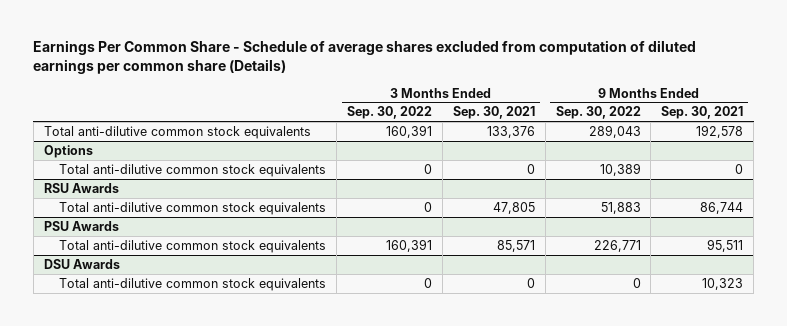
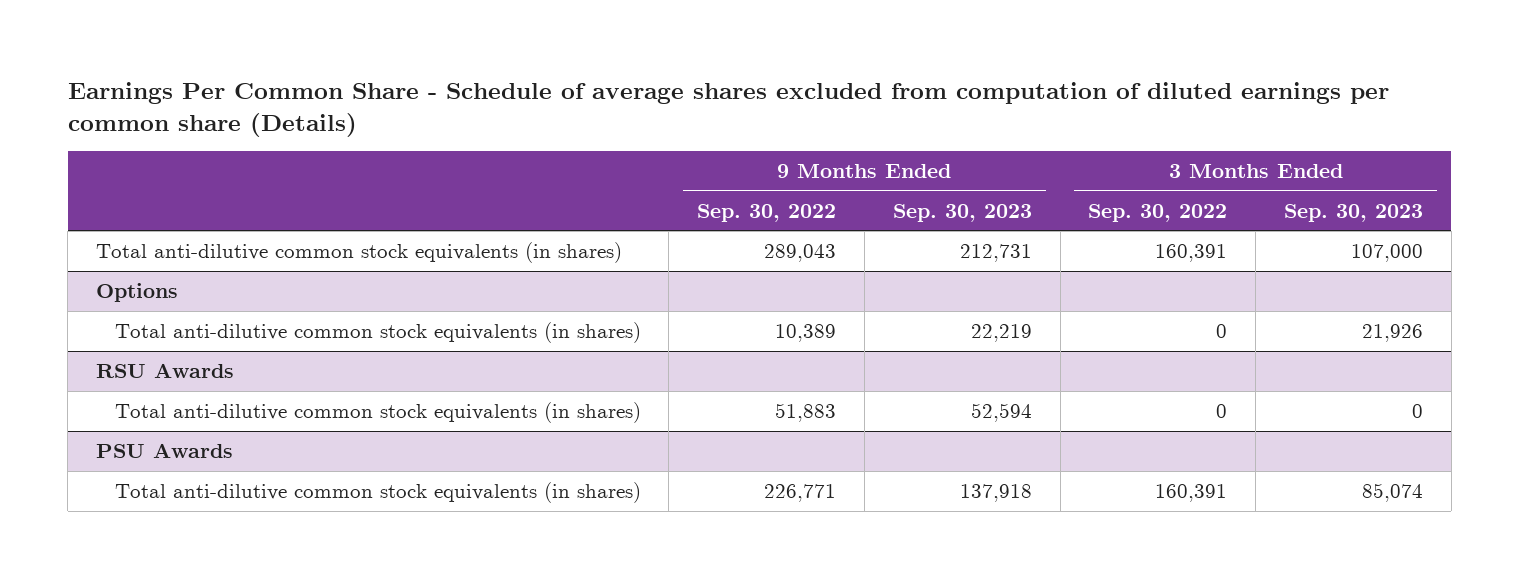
- | 3 Months Ended Sep. 30, 2022 | 3 Months Ended Sep. 30, 2021 | 9 Months Ended Sep. 30, 2022 | 9 Months Ended Sep. 30, 2021
+ | 9 Months Ended Sep. 30, 2022 | 9 Months Ended Sep. 30, 2023 | 3 Months Ended Sep. 30, 2022 | 3 Months Ended Sep. 30, 2023
- Total anti-dilutive common stock equivalents | 160,391 | 133,376 | 289,043 | 192,578
+ Total anti-dilutive common stock equivalents (in shares) | 289,043 | 212,731 | 160,391 | 107,000
@ Options
- Total anti-dilutive common stock equivalents | 0 | 0 | 10,389 | 0
+ Total anti-dilutive common stock equivalents (in shares) | 10,389 | 22,219 | 0 | 21,926
@ RSU Awards
- Total anti-dilutive common stock equivalents | 0 | 47,805 | 51,883 | 86,744
+ Total anti-dilutive common stock equivalents (in shares) | 51,883 | 52,594 | 0 | 0
@ PSU Awards
- Total anti-dilutive common stock equivalents | 160,391 | 85,571 | 226,771 | 95,511
- DSU Awards
- Total anti-dilutive common stock equivalents | 0 | 0 | 0 | 10,323
@ PSU Awards
+ Total anti-dilutive common stock equivalents (in shares) | 226,771 | 137,918 | 160,391 | 85,074

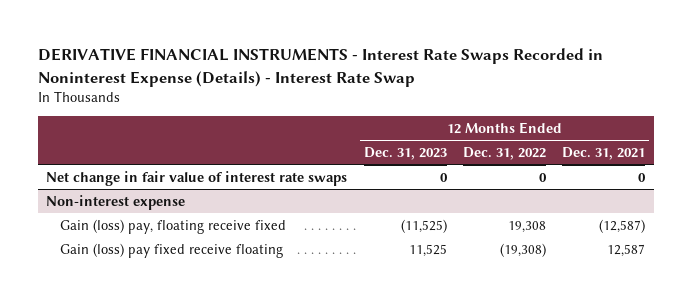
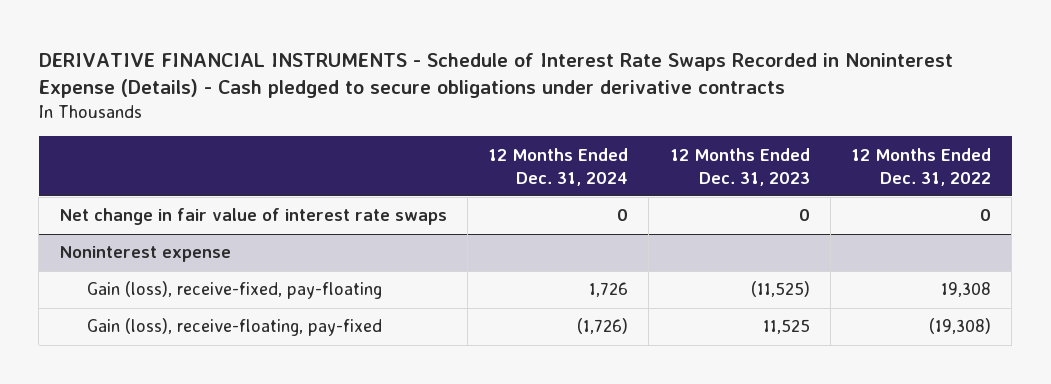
- DERIVATIVE FINANCIAL INSTRUMENTS - Interest Rate Swaps Recorded in Noninterest Expense (Details) - Interest Rate Swap
+ DERIVATIVE FINANCIAL INSTRUMENTS - Schedule of Interest Rate Swaps Recorded in Noninterest Expense (Details) - Cash pledged to secure obligations under derivative contracts
- | 12 Months Ended Dec. 31, 2023 | 12 Months Ended Dec. 31, 2022 | 12 Months Ended Dec. 31, 2021
+ | 12 Months Ended Dec. 31, 2024 | 12 Months Ended Dec. 31, 2023 | 12 Months Ended Dec. 31, 2022
- Non-interest expense
- Gain (loss) pay, floating receive fixed | (11,525) | 19,308 | (12,587)
- Gain (loss) pay fixed receive floating | 11,525 | (19,308) | 12,587
+ Noninterest expense
+ Gain (loss), receive-fixed, pay-floating | 1,726 | (11,525) | 19,308
+ Gain (loss), receive-floating, pay-fixed | (1,726) | 11,525 | (19,308)

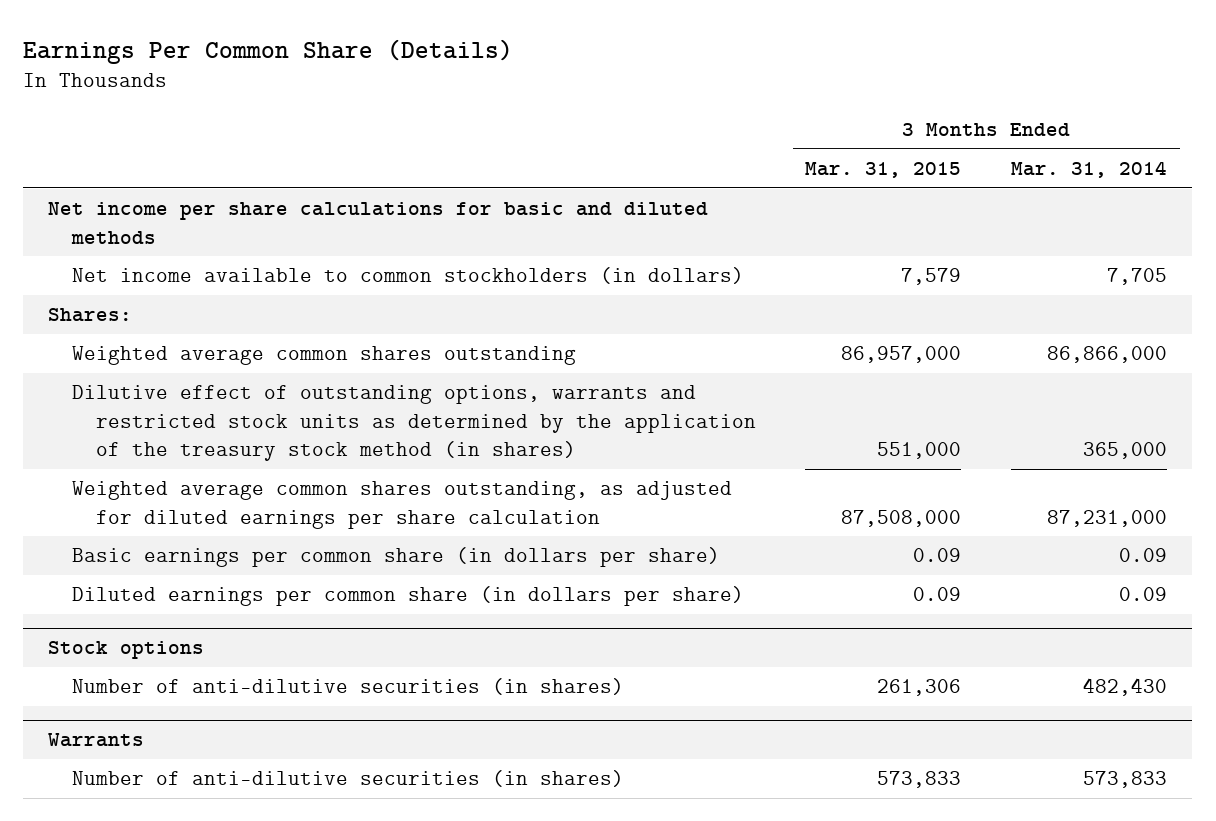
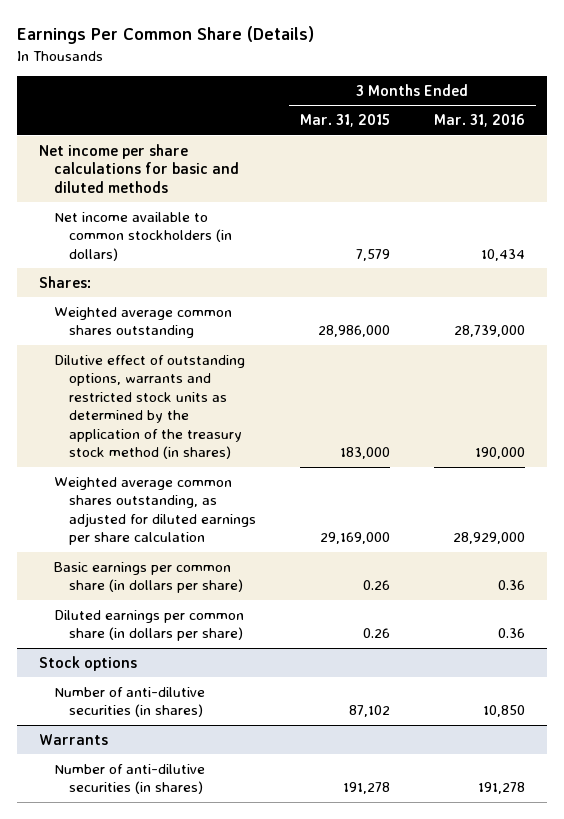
- | 3 Months Ended Mar. 31, 2015 | 3 Months Ended Mar. 31, 2014
+ | 3 Months Ended Mar. 31, 2015 | 3 Months Ended Mar. 31, 2016
- Weighted average common shares outstanding | 86,957,000 | 86,866,000
- Dilutive effect of outstanding options, warrants and restricted stock units as determined by the application of the treasury stock method (in shares) | 551,000 | 365,000
- Weighted average common shares outstanding, as adjusted for diluted earnings per share calculation | 87,508,000 | 87,231,000
- Basic earnings per common share (in dollars per share) | 0.09 | 0.09
- Diluted earnings per common share (in dollars per share) | 0.09 | 0.09
+ Weighted average common shares outstanding | 28,986,000 | 28,739,000
+ Dilutive effect of outstanding options, warrants and restricted stock units as determined by the application of the treasury stock method (in shares) | 183,000 | 190,000
+ Weighted average common shares outstanding, as adjusted for diluted earnings per share calculation | 29,169,000 | 28,929,000
+ Basic earnings per common share (in dollars per share) | 0.26 | 0.36
+ Diluted earnings per common share (in dollars per share) | 0.26 | 0.36
@ Stock options
- Number of anti-dilutive securities (in shares) | 261,306 | 482,430
+ Number of anti-dilutive securities (in shares) | 87,102 | 10,850
@ Warrants
- Number of anti-dilutive securities (in shares) | 573,833 | 573,833
+ Number of anti-dilutive securities (in shares) | 191,278 | 191,278

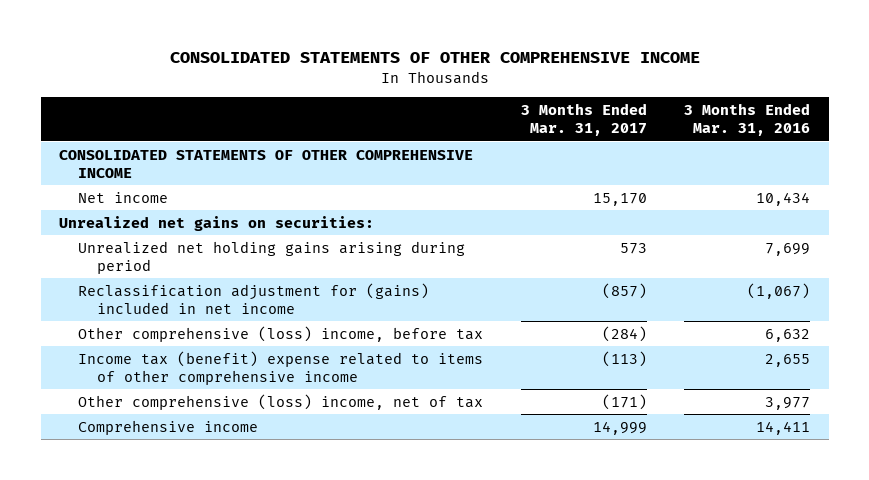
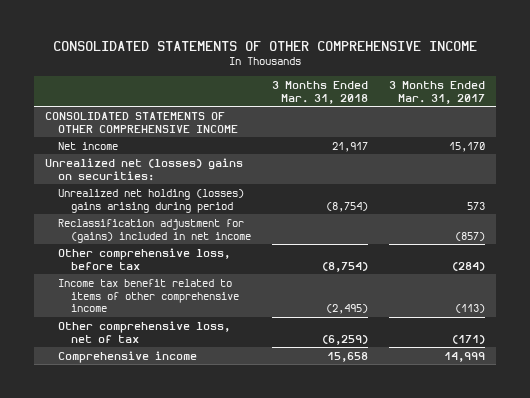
- | 3 Months Ended Mar. 31, 2017 | 3 Months Ended Mar. 31, 2016
+ | 3 Months Ended Mar. 31, 2018 | 3 Months Ended Mar. 31, 2017
- Unrealized net gains on securities:
- Unrealized net holding gains arising during period | 573 | 7,699
+ Unrealized net (losses) gains on securities:
+ Unrealized net holding (losses) gains arising during period | (8,754) | 573
- Other comprehensive (loss) income, before tax | (284) | 6,632
- Income tax (benefit) expense related to items of other comprehensive income | (113) | 2,655
- Other comprehensive (loss) income, net of tax | (171) | 3,977
+ Other comprehensive loss, before tax | (8,754) | (284)
+ Income tax benefit related to items of other comprehensive income | (2,495) | (113)
+ Other comprehensive loss, net of tax | (6,259) | (171)

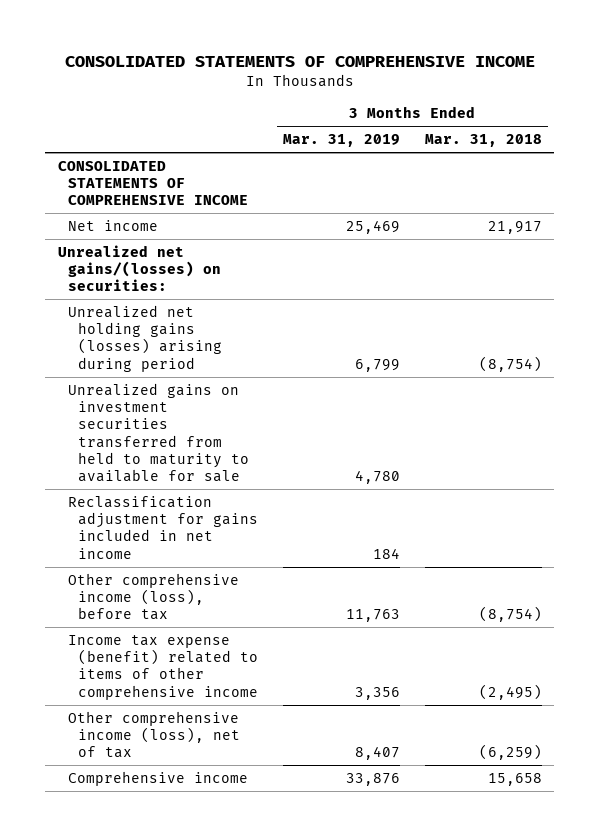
- CONSOLIDATED STATEMENTS OF OTHER COMPREHENSIVE INCOME
+ CONSOLIDATED STATEMENTS OF COMPREHENSIVE INCOME
- | 3 Months Ended Mar. 31, 2018 | 3 Months Ended Mar. 31, 2017
+ | 3 Months Ended Mar. 31, 2019 | 3 Months Ended Mar. 31, 2018
- CONSOLIDATED STATEMENTS OF OTHER COMPREHENSIVE INCOME
+ CONSOLIDATED STATEMENTS OF COMPREHENSIVE INCOME
- Unrealized net (losses) gains on securities:
- Unrealized net holding (losses) gains arising during period | (8,754) | 573
- Reclassification adjustment for (gains) included in net income | | (857)
- Other comprehensive loss, before tax | (8,754) | (284)
- Income tax benefit related to items of other comprehensive income | (2,495) | (113)
- Other comprehensive loss, net of tax | (6,259) | (171)
+ Unrealized net gains/(losses) on securities:
+ Unrealized net holding gains (losses) arising during period | 6,799 | (8,754)
+ Unrealized gains on investment securities transferred from held to maturity to available for sale | 4,780 |
+ Reclassification adjustment for gains included in net income | 184 |
+ Other comprehensive income (loss), before tax | 11,763 | (8,754)
+ Income tax expense (benefit) related to items of other comprehensive income | 3,356 | (2,495)
+ Other comprehensive income (loss), net of tax | 8,407 | (6,259)

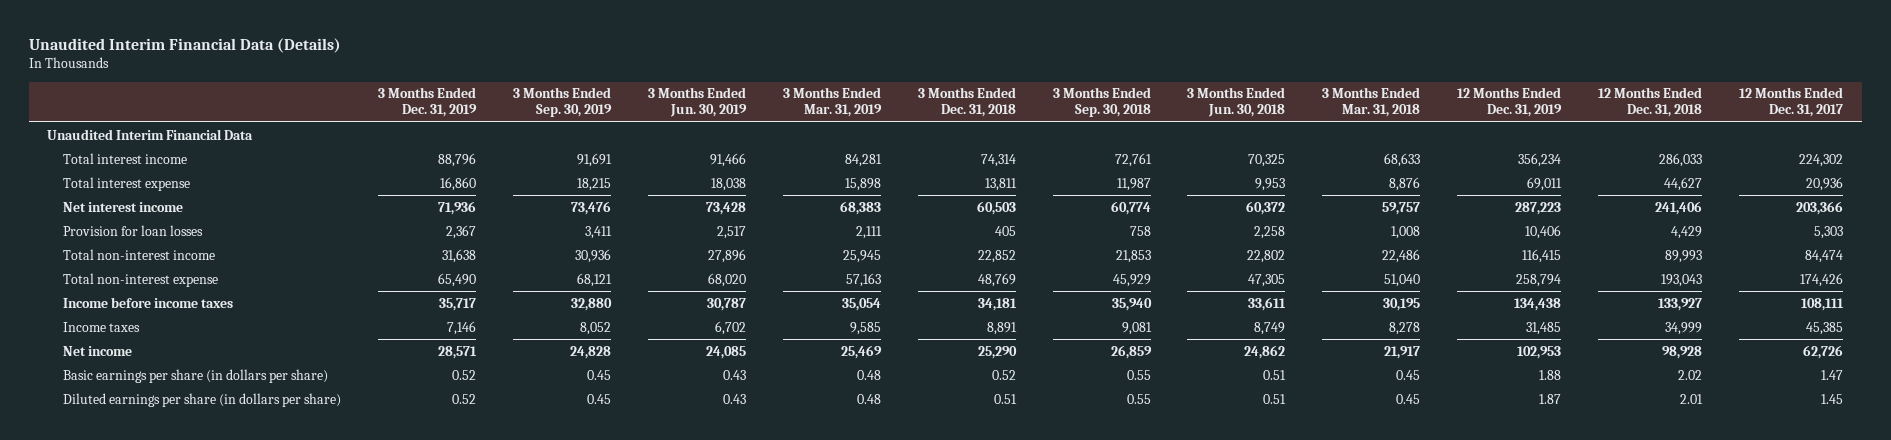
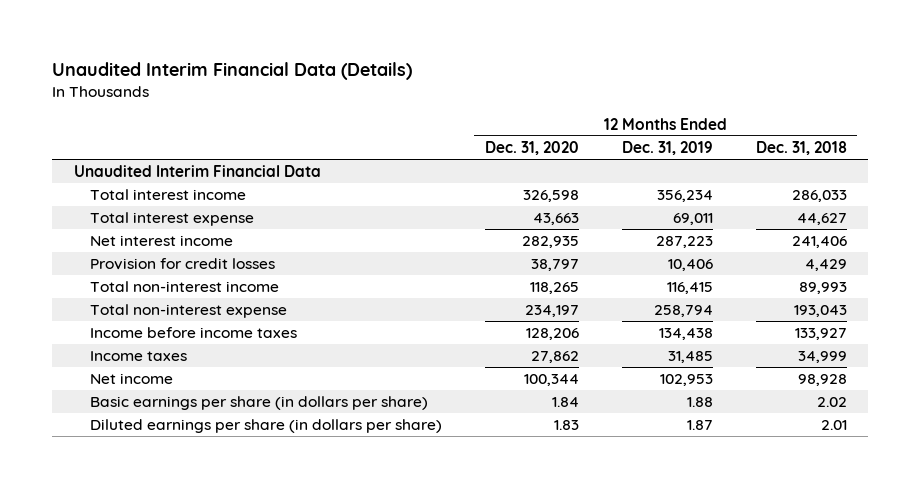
- | 3 Months Ended Dec. 31, 2019 | 3 Months Ended Sep. 30, 2019 | 3 Months Ended Jun. 30, 2019 | 3 Months Ended Mar. 31, 2019 | 3 Months Ended Dec. 31, 2018 | 3 Months Ended Sep. 30, 2018 | 3 Months Ended Jun. 30, 2018 | 3 Months Ended Mar. 31, 2018 | 12 Months Ended Dec. 31, 2019 | 12 Months Ended Dec. 31, 2018 | 12 Months Ended Dec. 31, 2017
+ | 12 Months Ended Dec. 31, 2020 | 12 Months Ended Dec. 31, 2019 | 12 Months Ended Dec. 31, 2018
- Provision for loan losses | 2,367 | 3,411 | 2,517 | 2,111 | 405 | 758 | 2,258 | 1,008 | 10,406 | 4,429 | 5,303
+ Provision for credit losses | 38,797 | 10,406 | 4,429

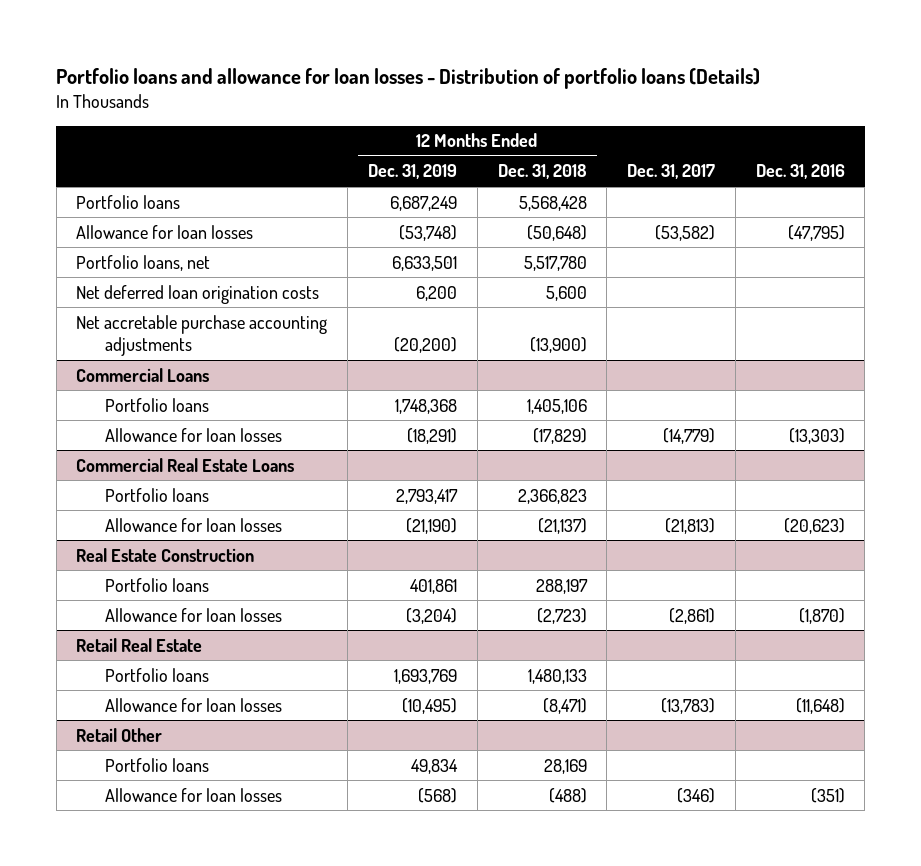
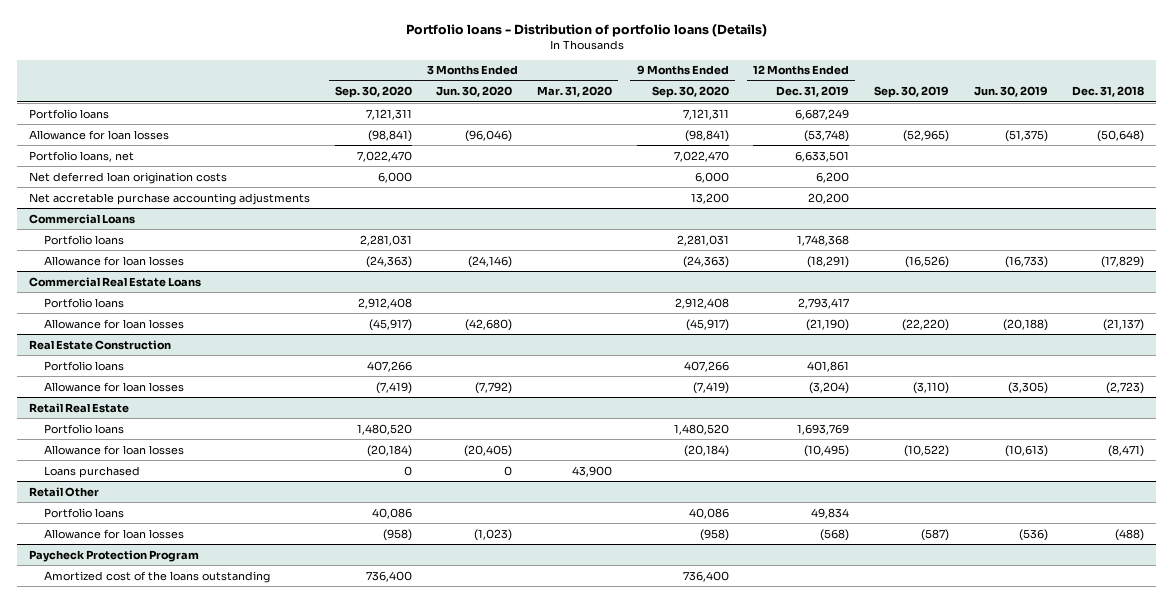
- Portfolio loans and allowance for loan losses - Distribution of portfolio loans (Details)
+ Portfolio loans - Distribution of portfolio loans (Details)
- | 12 Months Ended Dec. 31, 2019 | 12 Months Ended Dec. 31, 2018 | Dec. 31, 2017 | Dec. 31, 2016
+ | 3 Months Ended Sep. 30, 2020 | 3 Months Ended Jun. 30, 2020 | 3 Months Ended Mar. 31, 2020 | 9 Months Ended Sep. 30, 2020 | 12 Months Ended Dec. 31, 2019 | Sep. 30, 2019 | Jun. 30, 2019 | Dec. 31, 2018
- Net accretable purchase accounting adjustments | (20,200) | (13,900) | |
+ Net accretable purchase accounting adjustments | | | | 13,200 | 20,200 | | |
@ Retail Real Estate
+ Loans purchased | 0 | 0 | 43,900 | | | | |
+ Paycheck Protection Program
+ Amortized cost of the loans outstanding | 736,400 | | | 736,400 | | | |

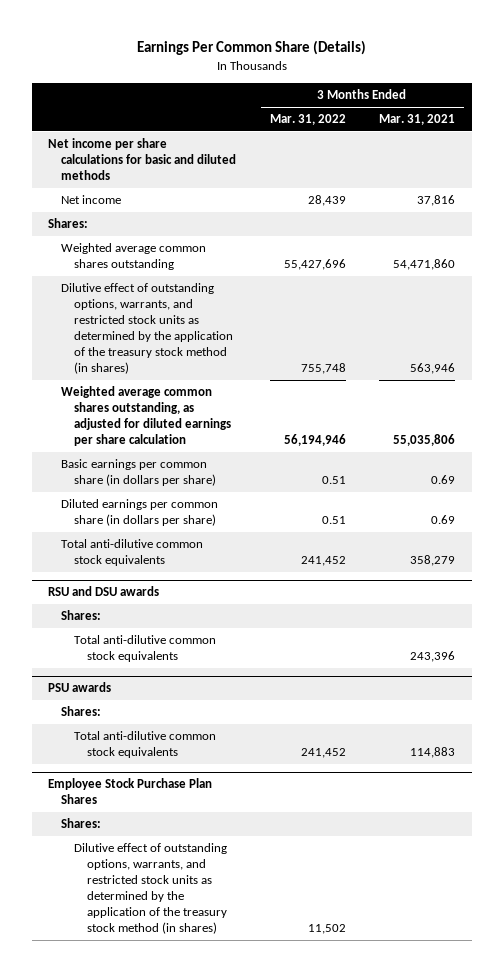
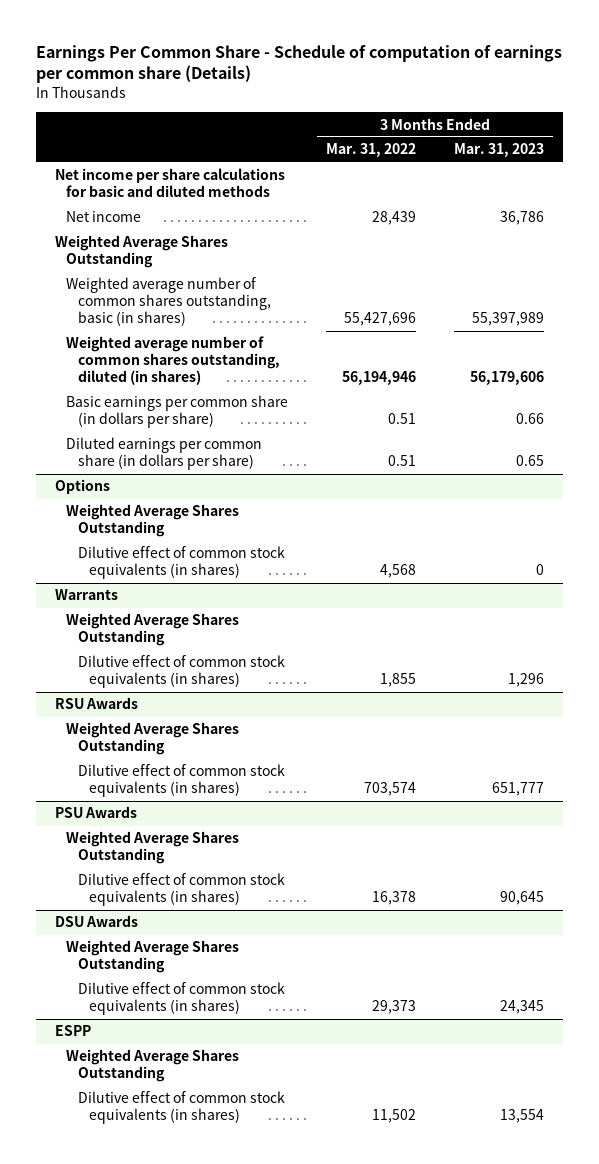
- Earnings Per Common Share (Details)
+ Earnings Per Common Share - Schedule of computation of earnings per common share (Details)
- | 3 Months Ended Mar. 31, 2022 | 3 Months Ended Mar. 31, 2021
+ | 3 Months Ended Mar. 31, 2022 | 3 Months Ended Mar. 31, 2023
- Shares:
- Weighted average common shares outstanding | 55,427,696 | 54,471,860
- Dilutive effect of outstanding options, warrants, and restricted stock units as determined by the application of the treasury stock method (in shares) | 755,748 | 563,946
- Weighted average common shares outstanding, as adjusted for diluted earnings per share calculation | 56,194,946 | 55,035,806
+ Weighted Average Shares Outstanding
+ Weighted average number of common shares outstanding, basic (in shares) | 55,427,696 | 55,397,989
+ Weighted average number of common shares outstanding, diluted (in shares) | 56,194,946 | 56,179,606
- Total anti-dilutive common stock equivalents | 241,452 | 358,279
- RSU and DSU awards
- Shares:
- Total anti-dilutive common stock equivalents | | 243,396
- PSU awards
- Shares:
- Total anti-dilutive common stock equivalents | 241,452 | 114,883
- Employee Stock Purchase Plan Shares
- Shares:
- Dilutive effect of outstanding options, warrants, and restricted stock units as determined by the application of the treasury stock method (in shares) | 11,502 |
+ Options
+ Weighted Average Shares Outstanding
+ Dilutive effect of common stock equivalents (in shares) | 4,568 | 0
+ Warrants
+ Weighted Average Shares Outstanding
+ Dilutive effect of common stock equivalents (in shares) | 1,855 | 1,296
+ RSU Awards
+ Weighted Average Shares Outstanding
+ Dilutive effect of common stock equivalents (in shares) | 703,574 | 651,777
+ PSU Awards
+ Weighted Average Shares Outstanding
+ Dilutive effect of common stock equivalents (in shares) | 16,378 | 90,645
+ DSU Awards
+ Weighted Average Shares Outstanding
+ Dilutive effect of common stock equivalents (in shares) | 29,373 | 24,345
+ ESPP
+ Weighted Average Shares Outstanding
+ Dilutive effect of common stock equivalents (in shares) | 11,502 | 13,554

